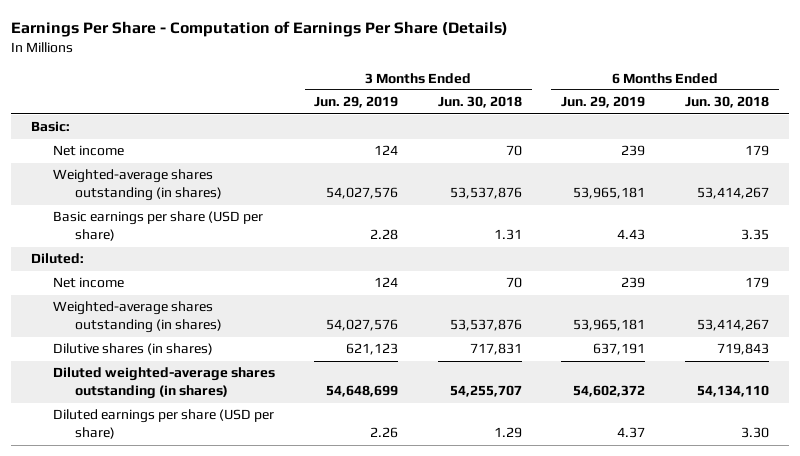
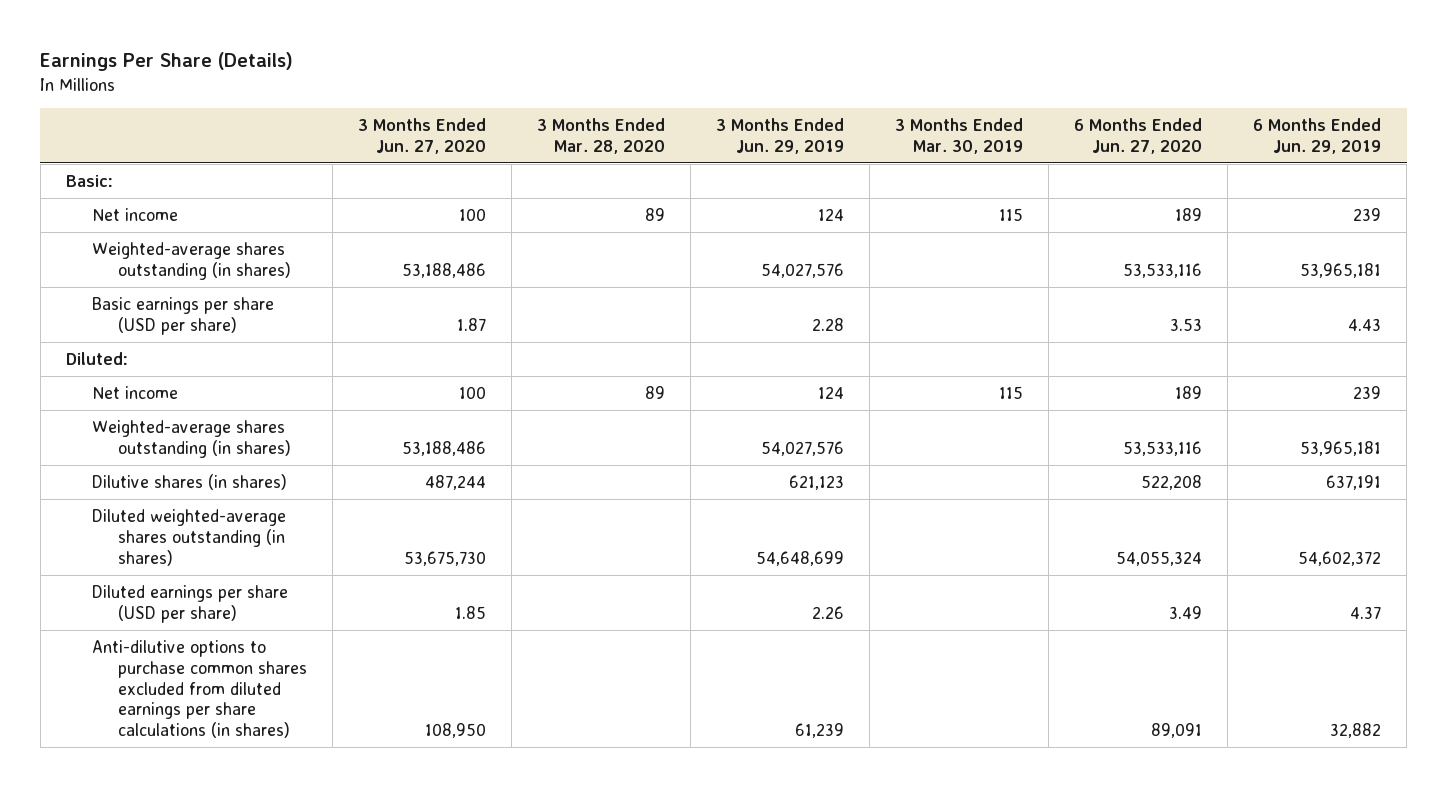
- Earnings Per Share - Computation of Earnings Per Share (Details)
+ Earnings Per Share (Details)
- | 3 Months Ended Jun. 29, 2019 | 3 Months Ended Jun. 30, 2018 | 6 Months Ended Jun. 29, 2019 | 6 Months Ended Jun. 30, 2018
+ | 3 Months Ended Jun. 27, 2020 | 3 Months Ended Mar. 28, 2020 | 3 Months Ended Jun. 29, 2019 | 3 Months Ended Mar. 30, 2019 | 6 Months Ended Jun. 27, 2020 | 6 Months Ended Jun. 29, 2019
+ Anti-dilutive options to purchase common shares excluded from diluted earnings per share calculations (in shares) | 108,950 | | 61,239 | | 89,091 | 32,882

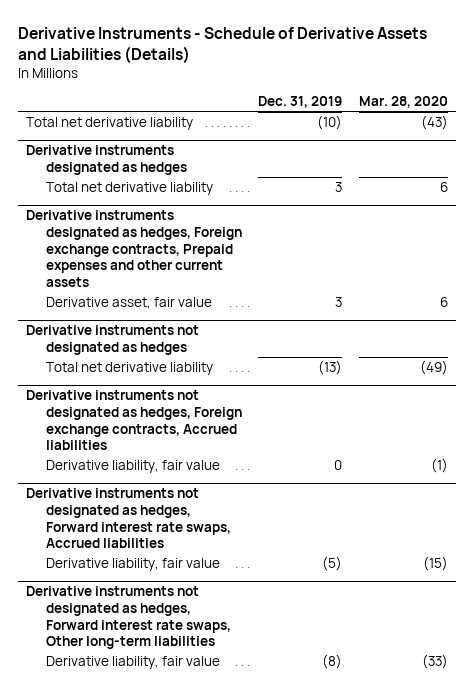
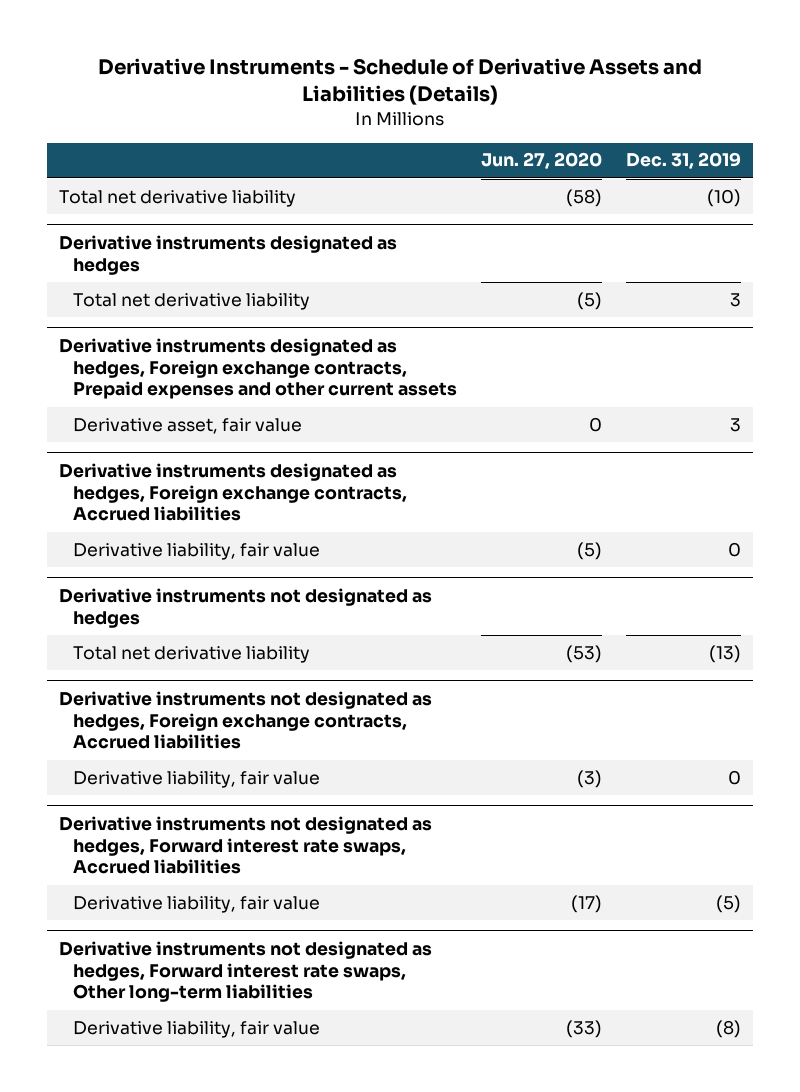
- | Dec. 31, 2019 | Mar. 28, 2020
+ | Jun. 27, 2020 | Dec. 31, 2019
+ Derivative instruments designated as hedges, Foreign exchange contracts, Accrued liabilities
+ Derivative liability, fair value | (5) | 0

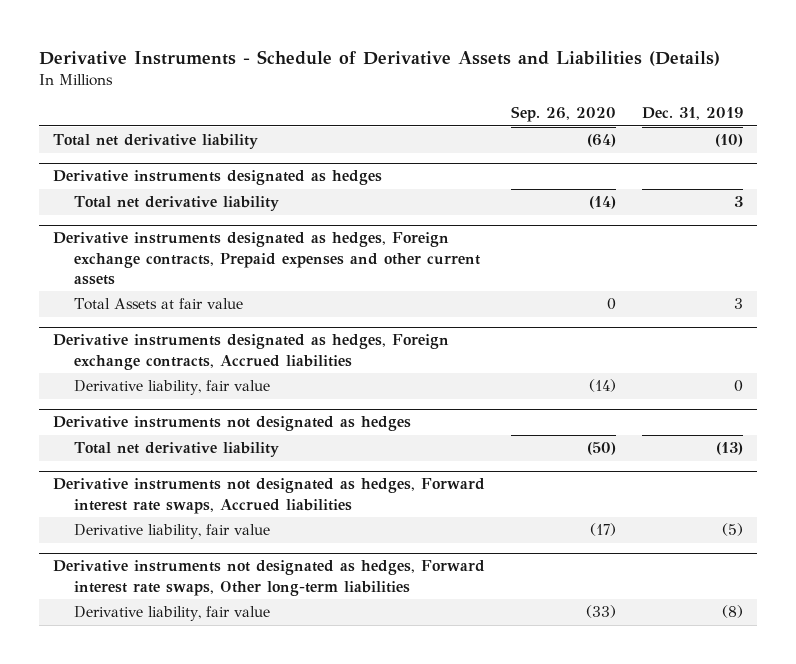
- | Jun. 27, 2020 | Dec. 31, 2019
+ | Sep. 26, 2020 | Dec. 31, 2019
@ Derivative instruments designated as hedges, Foreign exchange contracts, Prepaid expenses and other current assets
- Derivative asset, fair value | 0 | 3
+ Total Assets at fair value | 0 | 3
- Derivative instruments not designated as hedges, Foreign exchange contracts, Accrued liabilities
- Derivative liability, fair value | (3) | 0

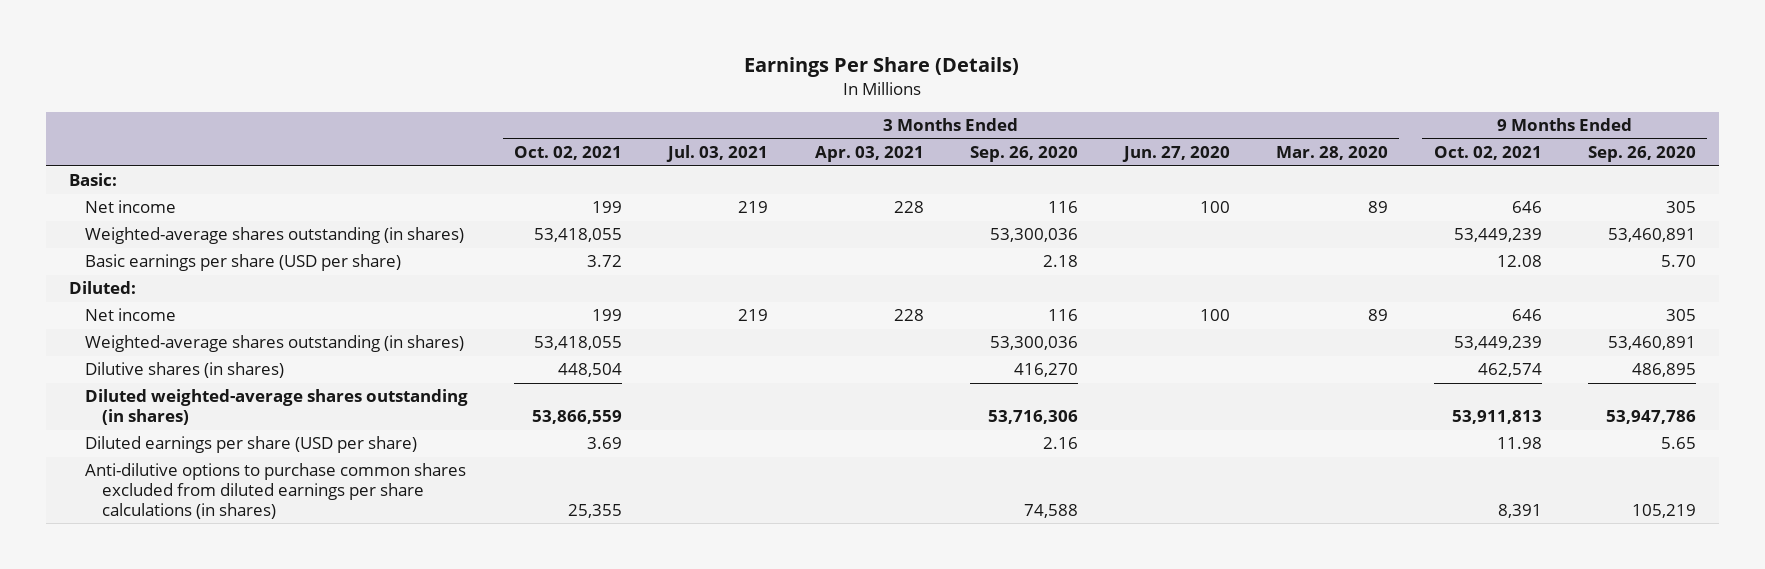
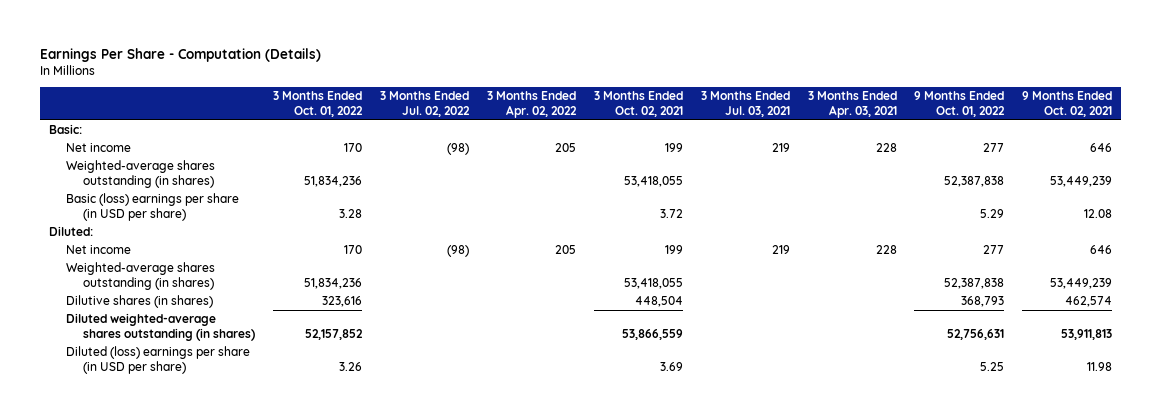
- Earnings Per Share (Details)
+ Earnings Per Share - Computation (Details)
- | 3 Months Ended Oct. 02, 2021 | 3 Months Ended Jul. 03, 2021 | 3 Months Ended Apr. 03, 2021 | 3 Months Ended Sep. 26, 2020 | 3 Months Ended Jun. 27, 2020 | 3 Months Ended Mar. 28, 2020 | 9 Months Ended Oct. 02, 2021 | 9 Months Ended Sep. 26, 2020
+ | 3 Months Ended Oct. 01, 2022 | 3 Months Ended Jul. 02, 2022 | 3 Months Ended Apr. 02, 2022 | 3 Months Ended Oct. 02, 2021 | 3 Months Ended Jul. 03, 2021 | 3 Months Ended Apr. 03, 2021 | 9 Months Ended Oct. 01, 2022 | 9 Months Ended Oct. 02, 2021
- Basic earnings per share (USD per share) | 3.72 | | | 2.18 | | | 12.08 | 5.70
+ Basic (loss) earnings per share (in USD per share) | 3.28 | | | 3.72 | | | 5.29 | 12.08
- Diluted earnings per share (USD per share) | 3.69 | | | 2.16 | | | 11.98 | 5.65
- Anti-dilutive options to purchase common shares excluded from diluted earnings per share calculations (in shares) | 25,355 | | | 74,588 | | | 8,391 | 105,219
+ Diluted (loss) earnings per share (in USD per share) | 3.26 | | | 3.69 | | | 5.25 | 11.98

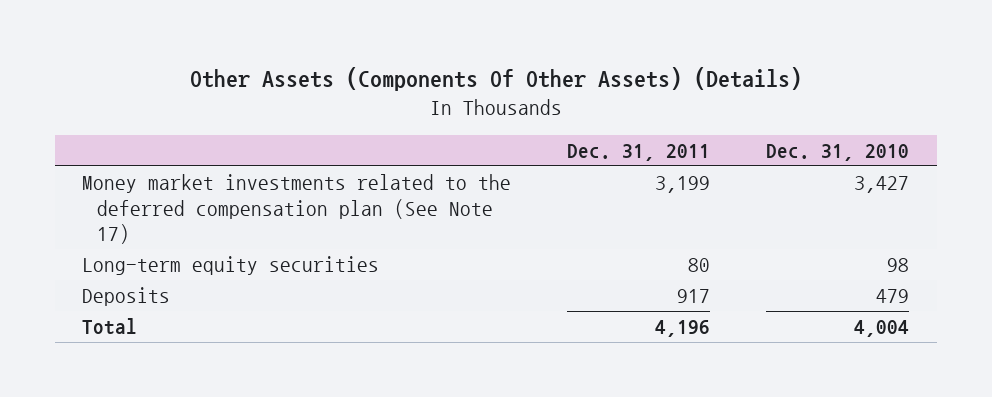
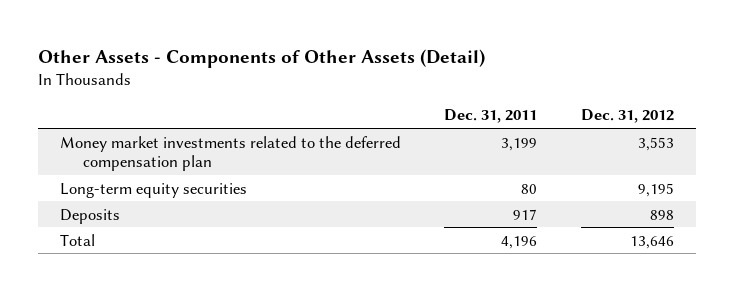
- Other Assets (Components Of Other Assets) (Details)
+ Other Assets - Components of Other Assets (Detail)
- | Dec. 31, 2011 | Dec. 31, 2010
+ | Dec. 31, 2011 | Dec. 31, 2012
- Money market investments related to the deferred compensation plan (See Note 17) | 3,199 | 3,427
+ Money market investments related to the deferred compensation plan | 3,199 | 3,553

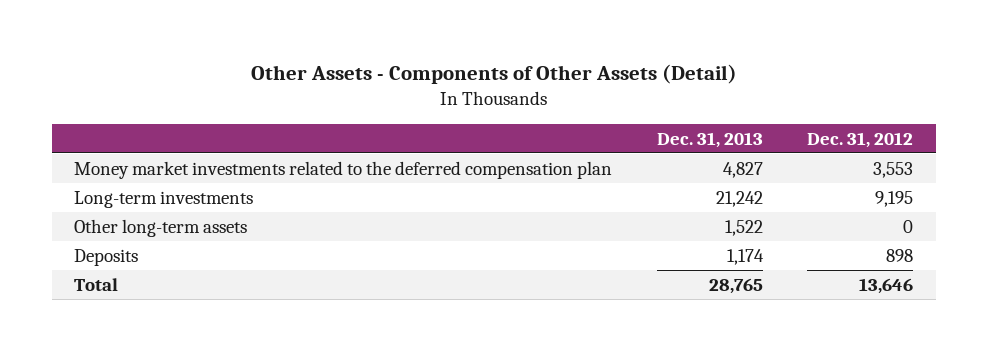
- | Dec. 31, 2011 | Dec. 31, 2012
+ | Dec. 31, 2013 | Dec. 31, 2012
- Long-term equity securities | 80 | 9,195
+ Long-term investments | 21,242 | 9,195
+ Other long-term assets | 1,522 | 0

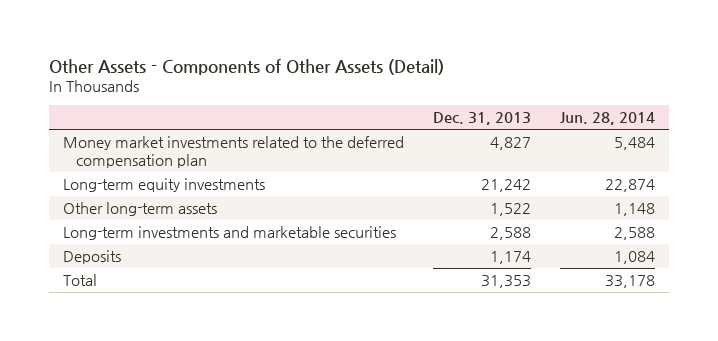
- | Dec. 31, 2013 | Dec. 31, 2012
+ | Dec. 31, 2013 | Jun. 28, 2014
- Long-term investments | 21,242 | 9,195
+ Long-term equity investments | 21,242 | 22,874
+ Long-term investments and marketable securities | 2,588 | 2,588
- Total | 28,765 | 13,646
+ Total | 31,353 | 33,178

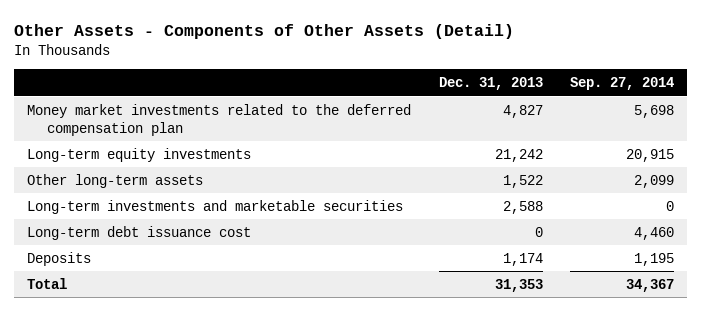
- | Dec. 31, 2013 | Jun. 28, 2014
+ | Dec. 31, 2013 | Sep. 27, 2014
+ Long-term debt issuance cost | 0 | 4,460

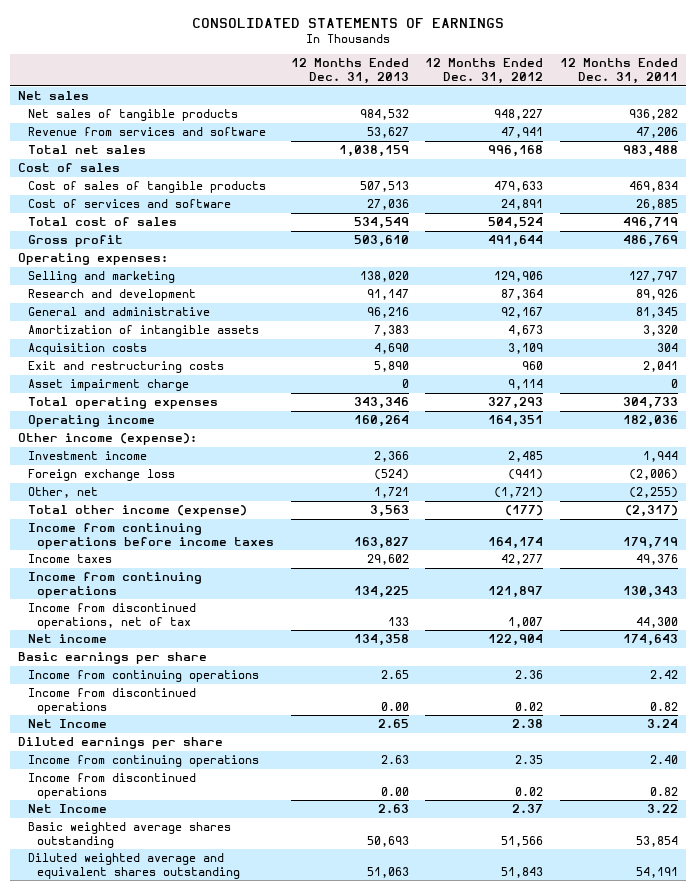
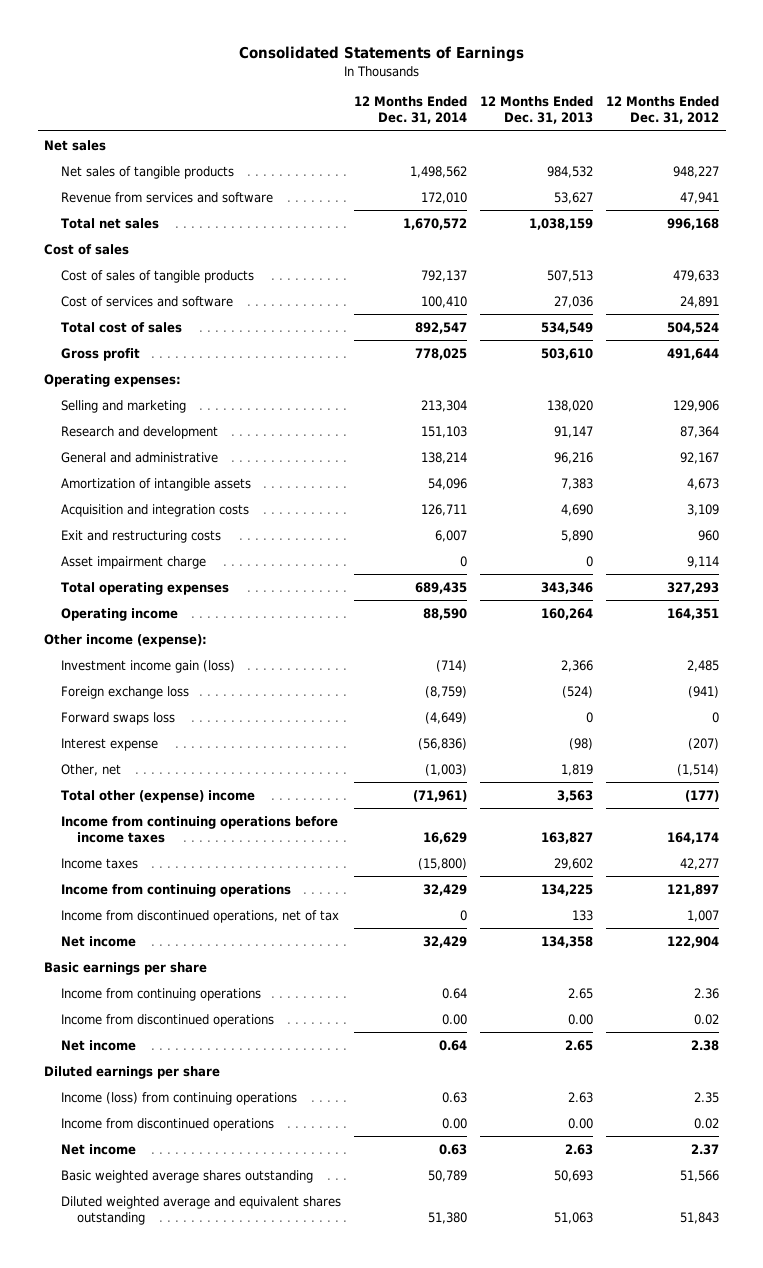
- CONSOLIDATED STATEMENTS OF EARNINGS
+ Consolidated Statements of Earnings
- | 12 Months Ended Dec. 31, 2013 | 12 Months Ended Dec. 31, 2012 | 12 Months Ended Dec. 31, 2011
+ | 12 Months Ended Dec. 31, 2014 | 12 Months Ended Dec. 31, 2013 | 12 Months Ended Dec. 31, 2012
- Acquisition costs | 4,690 | 3,109 | 304
+ Acquisition and integration costs | 126,711 | 4,690 | 3,109
- Investment income | 2,366 | 2,485 | 1,944
+ Investment income gain (loss) | (714) | 2,366 | 2,485
- Other, net | 1,721 | (1,721) | (2,255)
- Total other income (expense) | 3,563 | (177) | (2,317)
+ Forward swaps loss | (4,649) | 0 | 0
+ Interest expense | (56,836) | (98) | (207)
+ Other, net | (1,003) | 1,819 | (1,514)
+ Total other (expense) income | (71,961) | 3,563 | (177)
- Net Income | 2.65 | 2.38 | 3.24
+ Net income | 0.64 | 2.65 | 2.38
- Income from continuing operations | 2.63 | 2.35 | 2.40
+ Income (loss) from continuing operations | 0.63 | 2.63 | 2.35
- Net Income | 2.63 | 2.37 | 3.22
+ Net income | 0.63 | 2.63 | 2.37

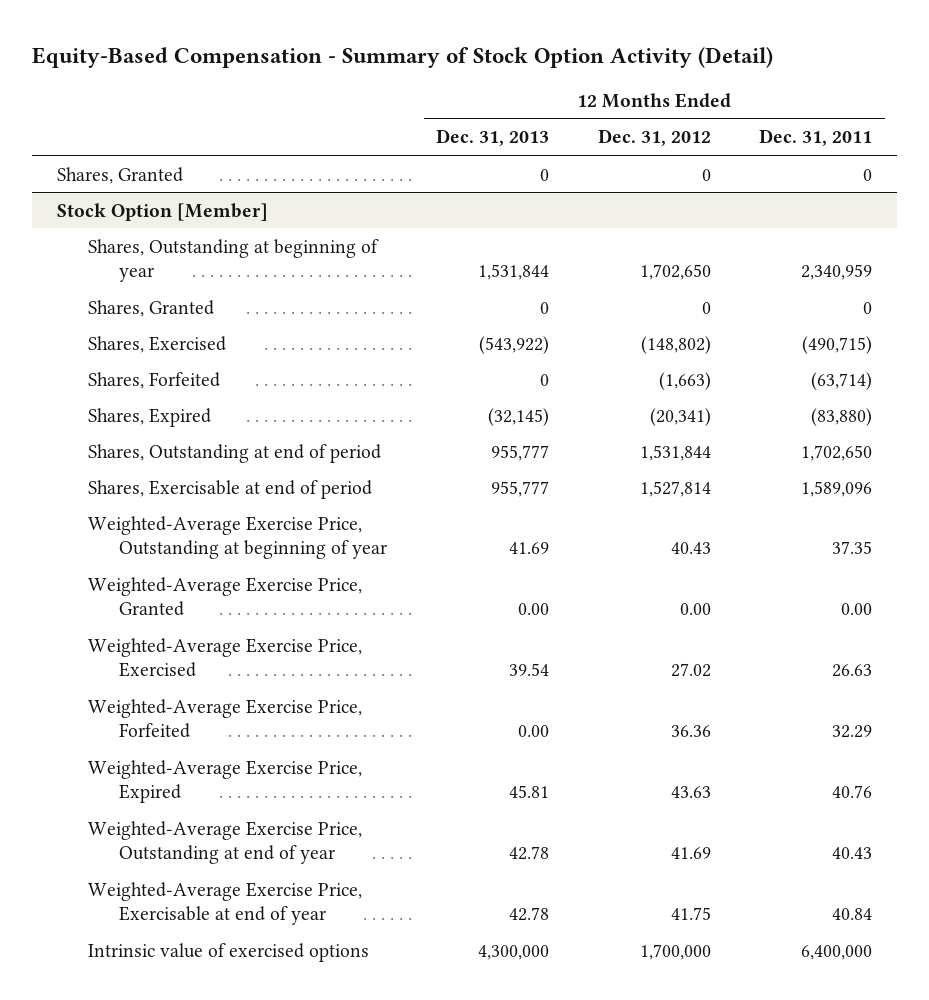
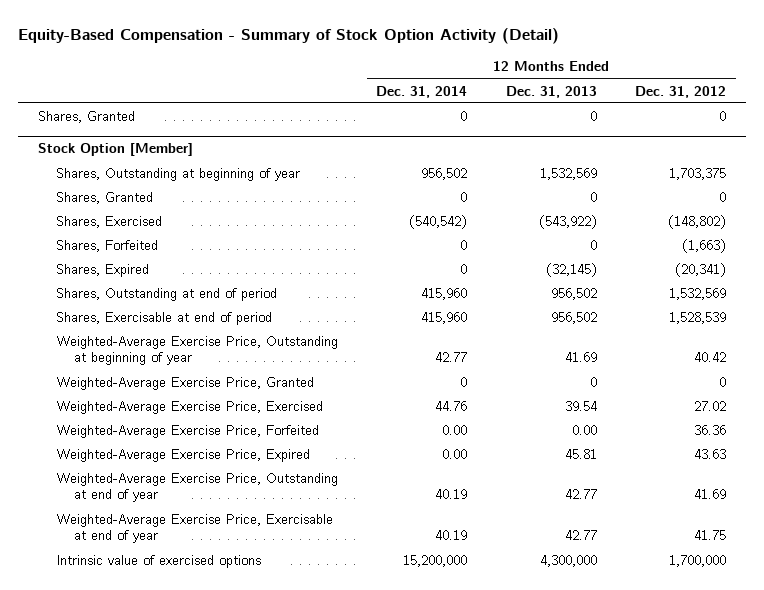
- | 12 Months Ended Dec. 31, 2013 | 12 Months Ended Dec. 31, 2012 | 12 Months Ended Dec. 31, 2011
+ | 12 Months Ended Dec. 31, 2014 | 12 Months Ended Dec. 31, 2013 | 12 Months Ended Dec. 31, 2012
@ Stock Option [Member]
- Shares, Outstanding at beginning of year | 1,531,844 | 1,702,650 | 2,340,959
+ Shares, Outstanding at beginning of year | 956,502 | 1,532,569 | 1,703,375
- Shares, Outstanding at end of period | 955,777 | 1,531,844 | 1,702,650
- Shares, Exercisable at end of period | 955,777 | 1,527,814 | 1,589,096
- Weighted-Average Exercise Price, Outstanding at beginning of year | 41.69 | 40.43 | 37.35
- Weighted-Average Exercise Price, Granted | 0.00 | 0.00 | 0.00
+ Shares, Outstanding at end of period | 415,960 | 956,502 | 1,532,569
+ Shares, Exercisable at end of period | 415,960 | 956,502 | 1,528,539
+ Weighted-Average Exercise Price, Outstanding at beginning of year | 42.77 | 41.69 | 40.42
+ Weighted-Average Exercise Price, Granted | 0 | 0 | 0
- Weighted-Average Exercise Price, Outstanding at end of year | 42.78 | 41.69 | 40.43
- Weighted-Average Exercise Price, Exercisable at end of year | 42.78 | 41.75 | 40.84
+ Weighted-Average Exercise Price, Outstanding at end of year | 40.19 | 42.77 | 41.69
+ Weighted-Average Exercise Price, Exercisable at end of year | 40.19 | 42.77 | 41.75

